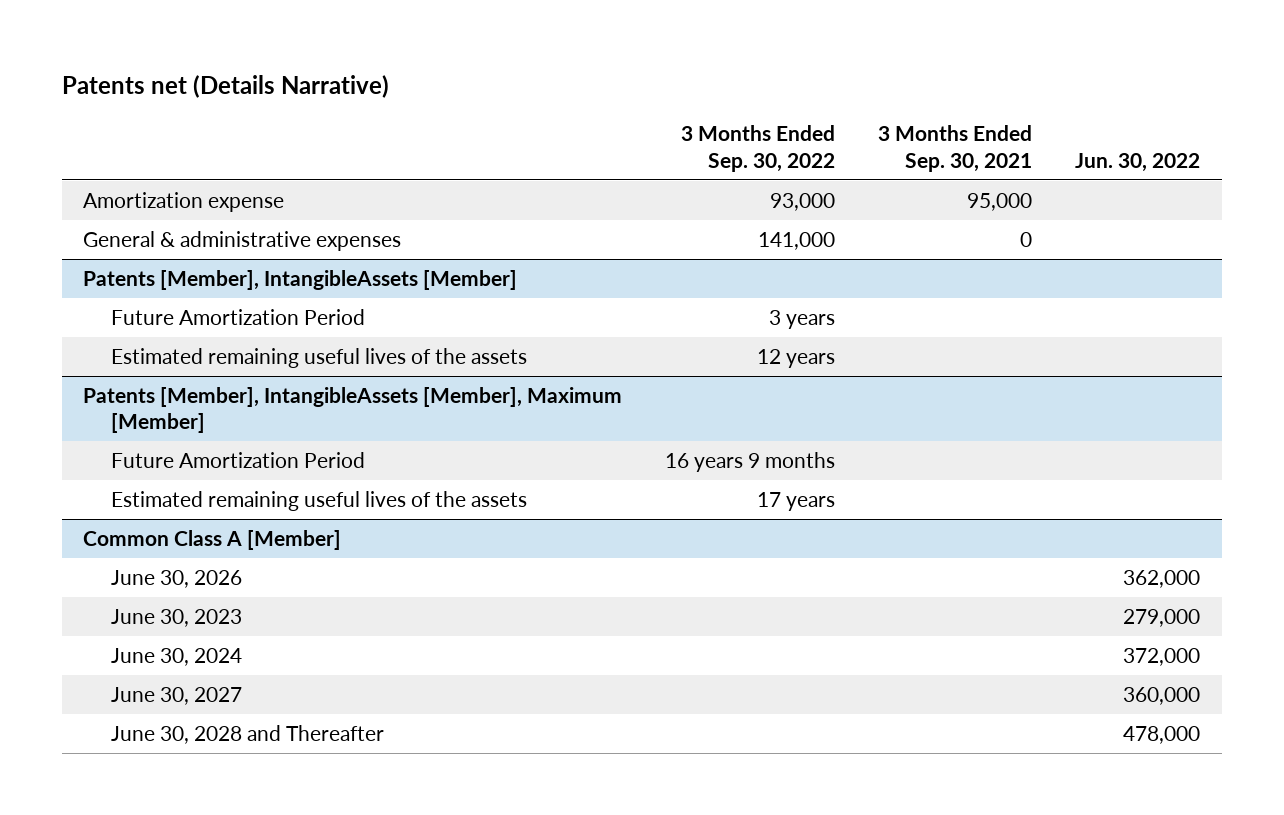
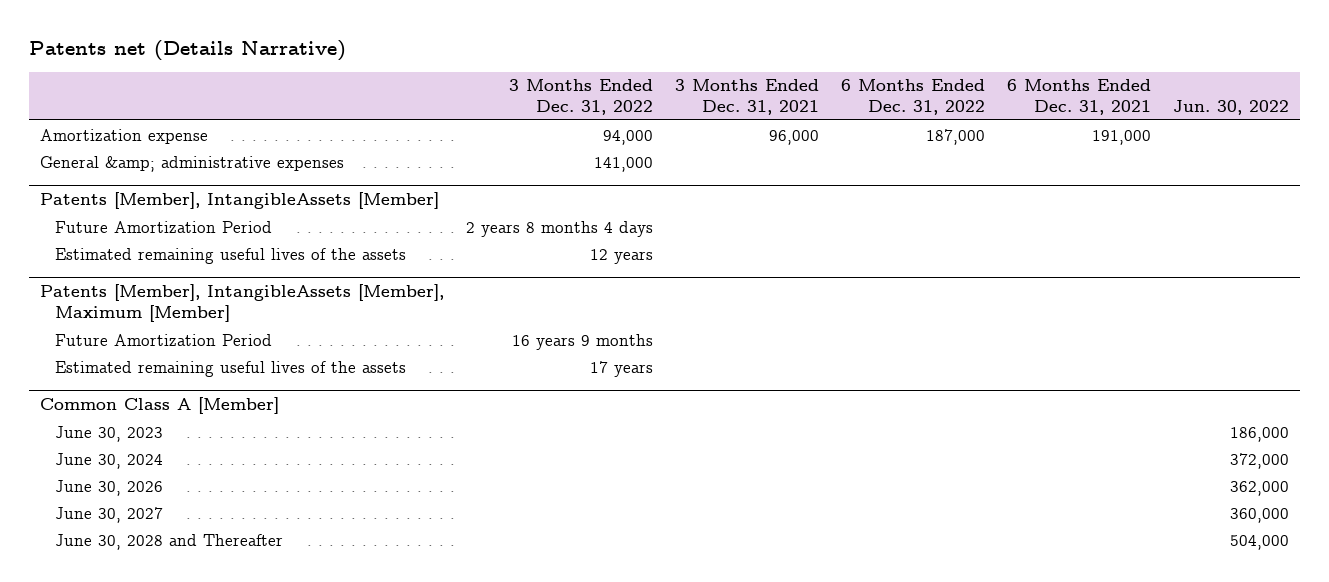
- | 3 Months Ended Sep. 30, 2022 | 3 Months Ended Sep. 30, 2021 | Jun. 30, 2022
+ | 3 Months Ended Dec. 31, 2022 | 3 Months Ended Dec. 31, 2021 | 6 Months Ended Dec. 31, 2022 | 6 Months Ended Dec. 31, 2021 | Jun. 30, 2022
- General & administrative expenses | 141,000 | 0 |
+ General &amp; administrative expenses | 141,000 | | | |
@ Common Class A [Member]
- June 30, 2023 | | | 279,000
+ June 30, 2023 | | | | | 186,000
moved down: June 30, 2026 | | | | | 362,000
- June 30, 2028 and Thereafter | | | 478,000
+ June 30, 2028 and Thereafter | | | | | 504,000

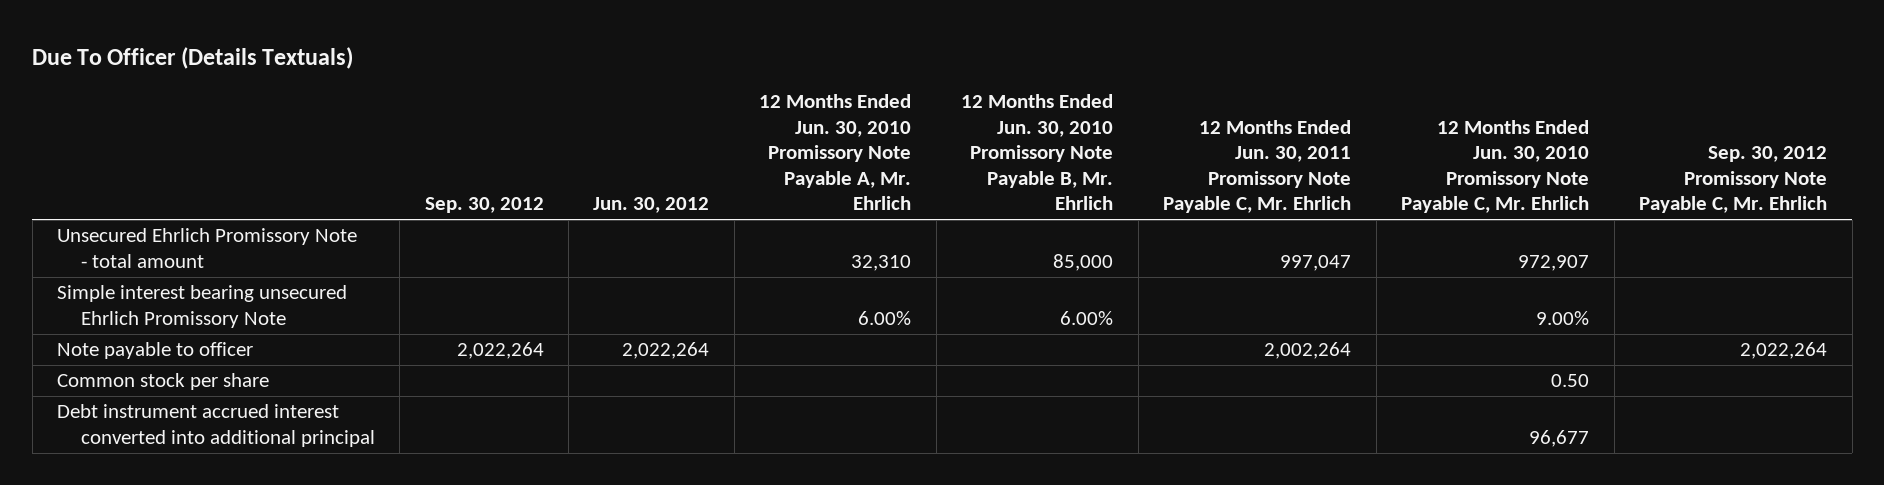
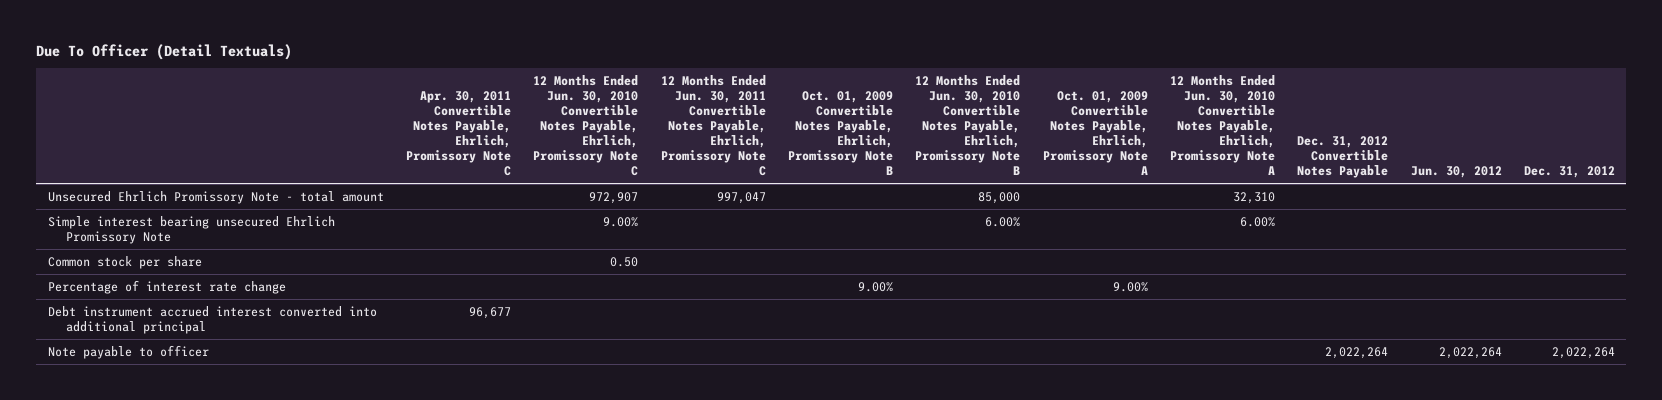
- Due To Officer (Details Textuals)
+ Due To Officer (Detail Textuals)
- | Sep. 30, 2012 | Jun. 30, 2012 | 12 Months Ended Jun. 30, 2010 Promissory Note Payable A, Mr. Ehrlich | 12 Months Ended Jun. 30, 2010 Promissory Note Payable B, Mr. Ehrlich | 12 Months Ended Jun. 30, 2011 Promissory Note Payable C, Mr. Ehrlich | 12 Months Ended Jun. 30, 2010 Promissory Note Payable C, Mr. Ehrlich | Sep. 30, 2012 Promissory Note Payable C, Mr. Ehrlich
+ | Apr. 30, 2011 Convertible Notes Payable, Ehrlich, Promissory Note C | 12 Months Ended Jun. 30, 2010 Convertible Notes Payable, Ehrlich, Promissory Note C | 12 Months Ended Jun. 30, 2011 Convertible Notes Payable, Ehrlich, Promissory Note C | Oct. 01, 2009 Convertible Notes Payable, Ehrlich, Promissory Note B | 12 Months Ended Jun. 30, 2010 Convertible Notes Payable, Ehrlich, Promissory Note B | Oct. 01, 2009 Convertible Notes Payable, Ehrlich, Promissory Note A | 12 Months Ended Jun. 30, 2010 Convertible Notes Payable, Ehrlich, Promissory Note A | Dec. 31, 2012 Convertible Notes Payable | Jun. 30, 2012 | Dec. 31, 2012
+ Percentage of interest rate change | | | | 9.00% | | 9.00% | | | |
moved down: Note payable to officer | | | | | | | | 2,022,264 | 2,022,264 | 2,022,264

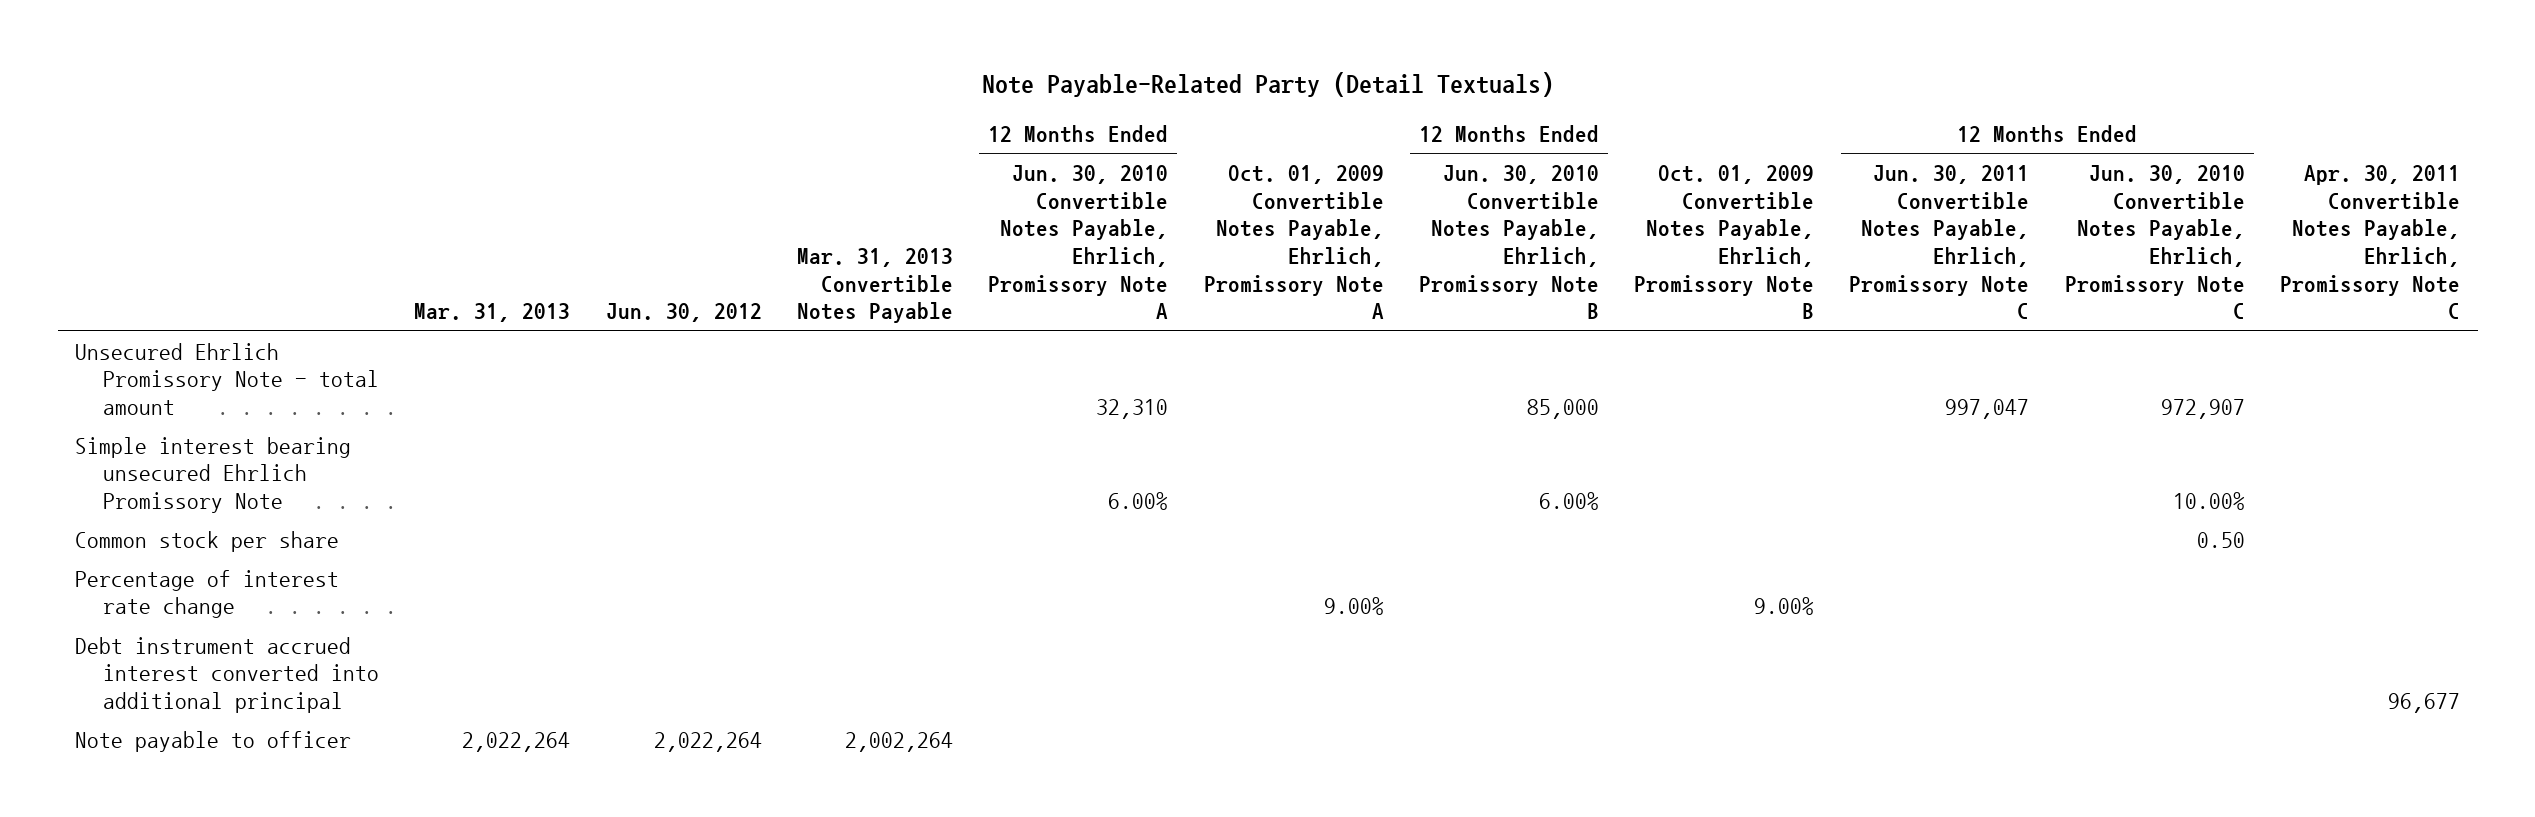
- Due To Officer (Detail Textuals)
+ Note Payable-Related Party (Detail Textuals)
- | Apr. 30, 2011 Convertible Notes Payable, Ehrlich, Promissory Note C | 12 Months Ended Jun. 30, 2010 Convertible Notes Payable, Ehrlich, Promissory Note C | 12 Months Ended Jun. 30, 2011 Convertible Notes Payable, Ehrlich, Promissory Note C | Oct. 01, 2009 Convertible Notes Payable, Ehrlich, Promissory Note B | 12 Months Ended Jun. 30, 2010 Convertible Notes Payable, Ehrlich, Promissory Note B | Oct. 01, 2009 Convertible Notes Payable, Ehrlich, Promissory Note A | 12 Months Ended Jun. 30, 2010 Convertible Notes Payable, Ehrlich, Promissory Note A | Dec. 31, 2012 Convertible Notes Payable | Jun. 30, 2012 | Dec. 31, 2012
+ | Mar. 31, 2013 | Jun. 30, 2012 | Mar. 31, 2013 Convertible Notes Payable | 12 Months Ended Jun. 30, 2010 Convertible Notes Payable, Ehrlich, Promissory Note A | Oct. 01, 2009 Convertible Notes Payable, Ehrlich, Promissory Note A | 12 Months Ended Jun. 30, 2010 Convertible Notes Payable, Ehrlich, Promissory Note B | Oct. 01, 2009 Convertible Notes Payable, Ehrlich, Promissory Note B | 12 Months Ended Jun. 30, 2011 Convertible Notes Payable, Ehrlich, Promissory Note C | 12 Months Ended Jun. 30, 2010 Convertible Notes Payable, Ehrlich, Promissory Note C | Apr. 30, 2011 Convertible Notes Payable, Ehrlich, Promissory Note C
- Simple interest bearing unsecured Ehrlich Promissory Note | | 9.00% | | | 6.00% | | 6.00% | | |
+ Simple interest bearing unsecured Ehrlich Promissory Note | | | | 6.00% | | 6.00% | | | 10.00% |

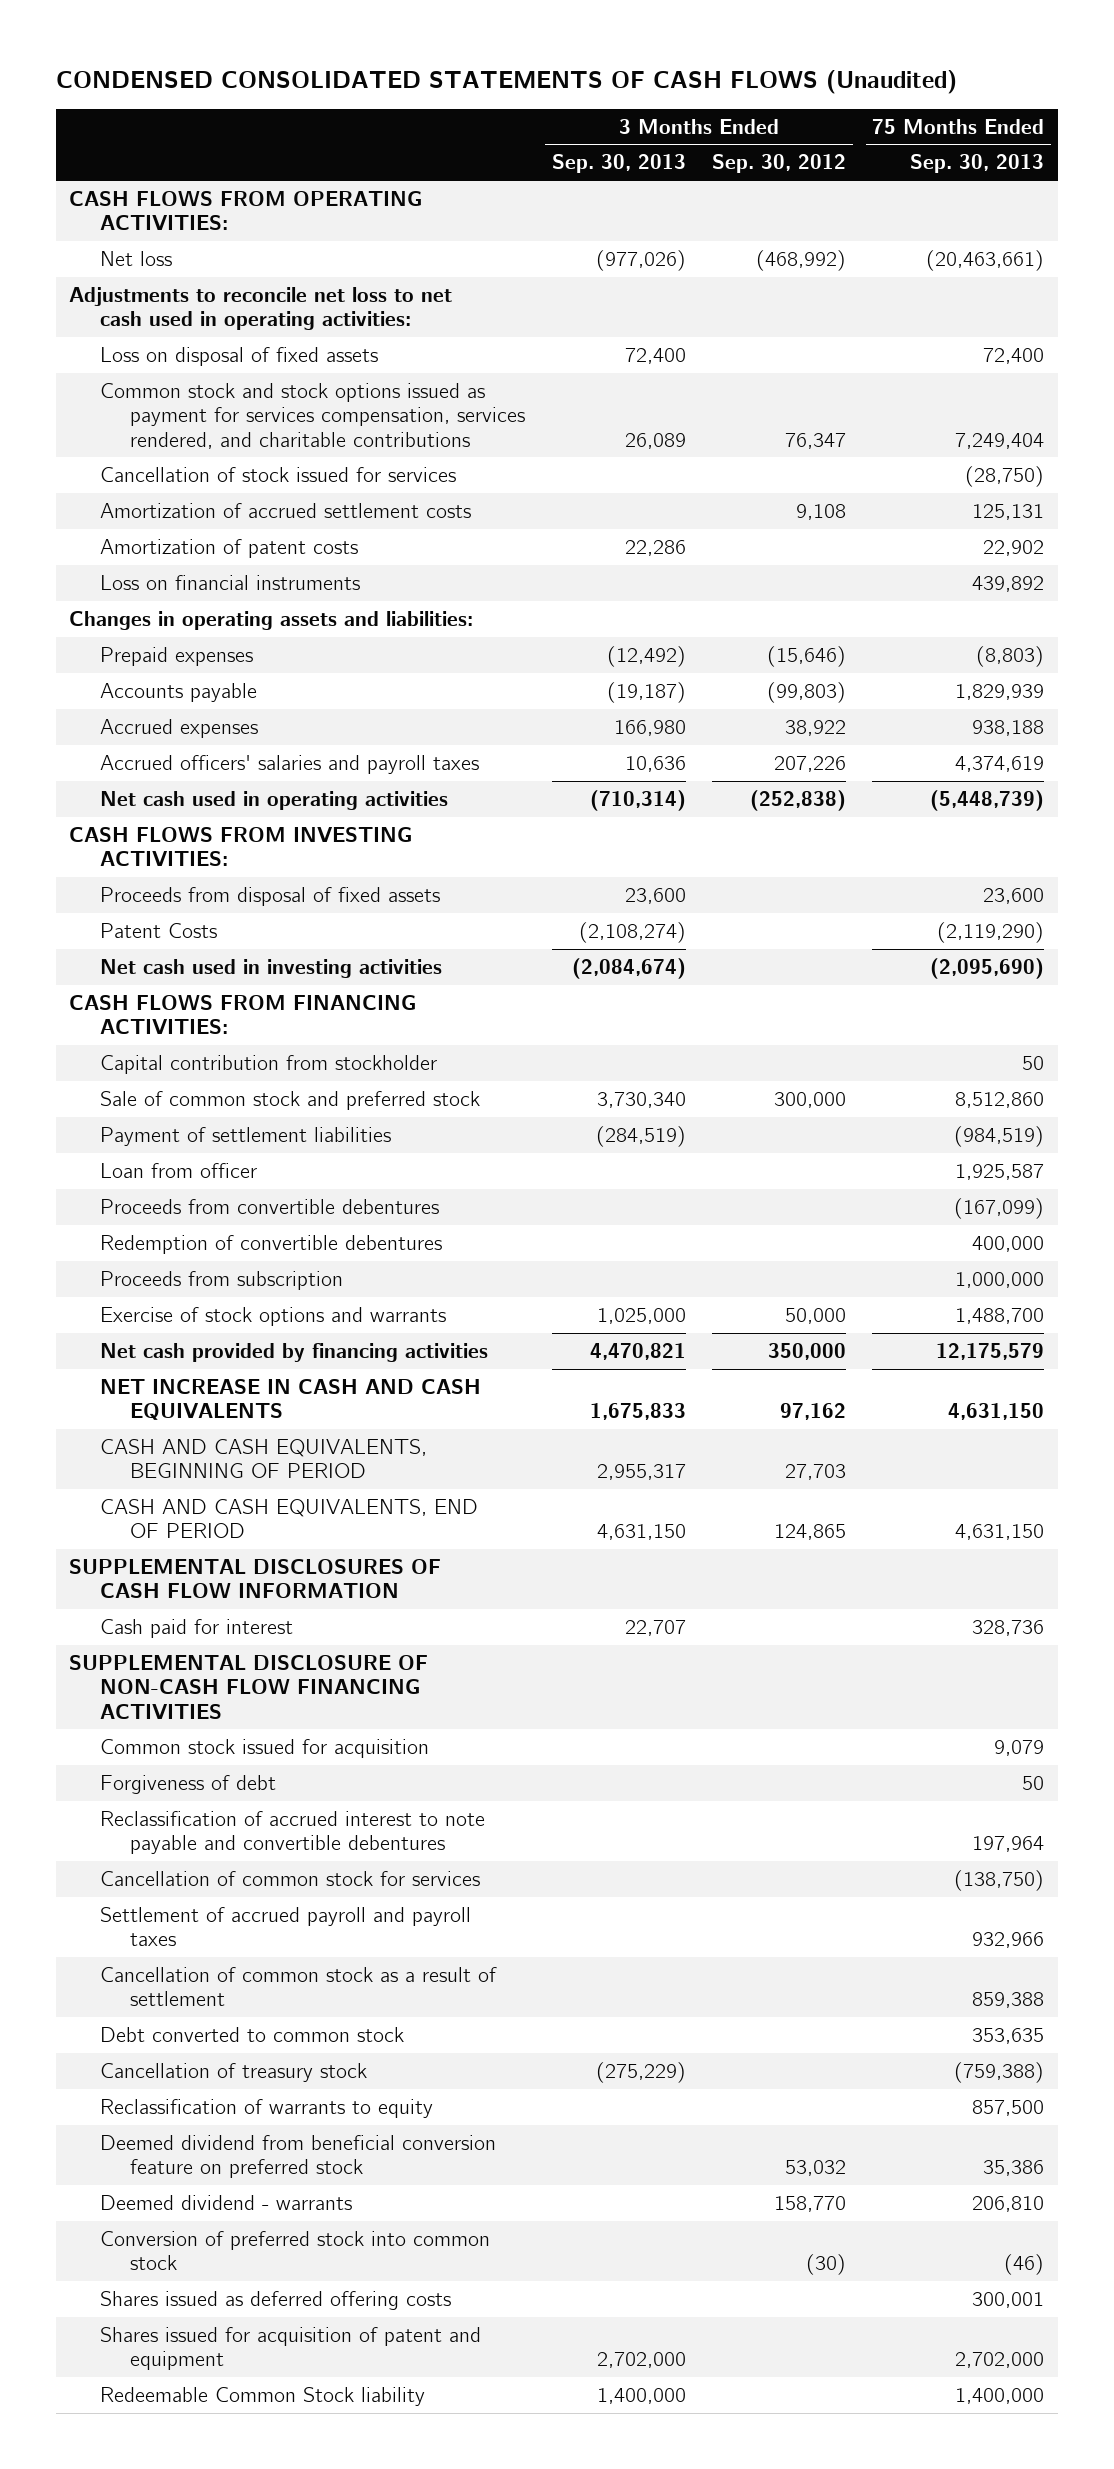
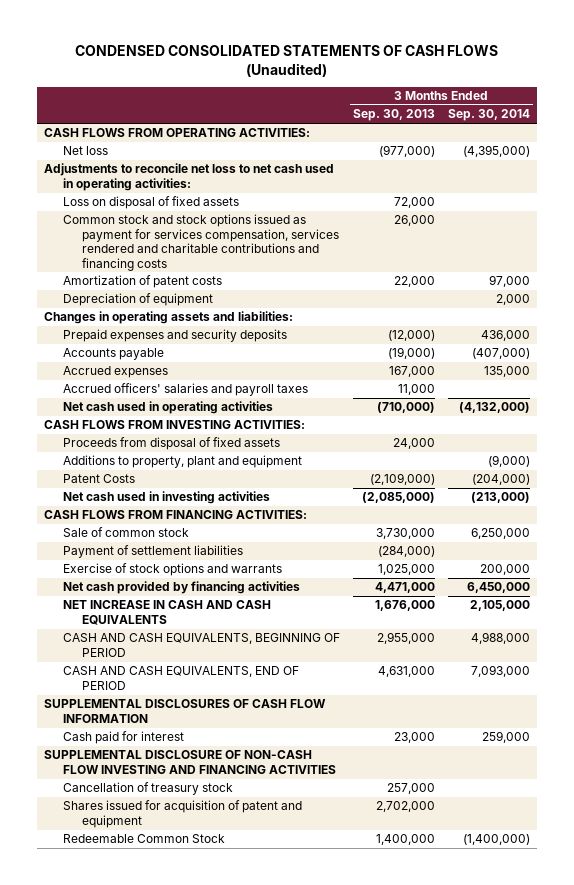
- | 3 Months Ended Sep. 30, 2013 | 3 Months Ended Sep. 30, 2012 | 75 Months Ended Sep. 30, 2013
+ | 3 Months Ended Sep. 30, 2013 | 3 Months Ended Sep. 30, 2014
- Net loss | (977,026) | (468,992) | (20,463,661)
+ Net loss | (977,000) | (4,395,000)
- Loss on disposal of fixed assets | 72,400 | | 72,400
- Common stock and stock options issued as payment for services compensation, services rendered, and charitable contributions | 26,089 | 76,347 | 7,249,404
- Cancellation of stock issued for services | | | (28,750)
- Amortization of accrued settlement costs | | 9,108 | 125,131
- Amortization of patent costs | 22,286 | | 22,902
- Loss on financial instruments | | | 439,892
+ Loss on disposal of fixed assets | 72,000 |
+ Common stock and stock options issued as payment for services compensation, services rendered and charitable contributions and financing costs | 26,000 |
+ Amortization of patent costs | 22,000 | 97,000
+ Depreciation of equipment | | 2,000
- Prepaid expenses | (12,492) | (15,646) | (8,803)
- Accounts payable | (19,187) | (99,803) | 1,829,939
- Accrued expenses | 166,980 | 38,922 | 938,188
- Accrued officers' salaries and payroll taxes | 10,636 | 207,226 | 4,374,619
- Net cash used in operating activities | (710,314) | (252,838) | (5,448,739)
+ Prepaid expenses and security deposits | (12,000) | 436,000
+ Accounts payable | (19,000) | (407,000)
+ Accrued expenses | 167,000 | 135,000
+ Accrued officers' salaries and payroll taxes | 11,000 |
+ Net cash used in operating activities | (710,000) | (4,132,000)
- Proceeds from disposal of fixed assets | 23,600 | | 23,600
- Patent Costs | (2,108,274) | | (2,119,290)
- Net cash used in investing activities | (2,084,674) | | (2,095,690)
+ Proceeds from disposal of fixed assets | 24,000 |
+ Additions to property, plant and equipment | | (9,000)
+ Patent Costs | (2,109,000) | (204,000)
+ Net cash used in investing activities | (2,085,000) | (213,000)
- Capital contribution from stockholder | | | 50
- Sale of common stock and preferred stock | 3,730,340 | 300,000 | 8,512,860
- Payment of settlement liabilities | (284,519) | | (984,519)
- Loan from officer | | | 1,925,587
- Proceeds from convertible debentures | | | (167,099)
- Redemption of convertible debentures | | | 400,000
- Proceeds from subscription | | | 1,000,000
+ Sale of common stock | 3,730,000 | 6,250,000
+ Payment of settlement liabilities | (284,000) |
- Net cash provided by financing activities | 4,470,821 | 350,000 | 12,175,579
- NET INCREASE IN CASH AND CASH EQUIVALENTS | 1,675,833 | 97,162 | 4,631,150
- CASH AND CASH EQUIVALENTS, BEGINNING OF PERIOD | 2,955,317 | 27,703 |
- CASH AND CASH EQUIVALENTS, END OF PERIOD | 4,631,150 | 124,865 | 4,631,150
+ Net cash provided by financing activities | 4,471,000 | 6,450,000
+ NET INCREASE IN CASH AND CASH EQUIVALENTS | 1,676,000 | 2,105,000
+ CASH AND CASH EQUIVALENTS, BEGINNING OF PERIOD | 2,955,000 | 4,988,000
+ CASH AND CASH EQUIVALENTS, END OF PERIOD | 4,631,000 | 7,093,000
- Cash paid for interest | 22,707 | | 328,736
- SUPPLEMENTAL DISCLOSURE OF NON-CASH FLOW FINANCING ACTIVITIES
- Common stock issued for acquisition | | | 9,079
- Forgiveness of debt | | | 50
- Reclassification of accrued interest to note payable and convertible debentures | | | 197,964
- Cancellation of common stock for services | | | (138,750)
- Settlement of accrued payroll and payroll taxes | | | 932,966
- Cancellation of common stock as a result of settlement | | | 859,388
- Debt converted to common stock | | | 353,635
- Cancellation of treasury stock | (275,229) | | (759,388)
- Reclassification of warrants to equity | | | 857,500
- Deemed dividend from beneficial conversion feature on preferred stock | | 53,032 | 35,386
- Deemed dividend - warrants | | 158,770 | 206,810
- Conversion of preferred stock into common stock | | (30) | (46)
- Shares issued as deferred offering costs | | | 300,001
+ Cash paid for interest | 23,000 | 259,000
+ SUPPLEMENTAL DISCLOSURE OF NON-CASH FLOW INVESTING AND FINANCING ACTIVITIES
+ Cancellation of treasury stock | 257,000 |
- Redeemable Common Stock liability | 1,400,000 | | 1,400,000
+ Redeemable Common Stock | 1,400,000 | (1,400,000)

